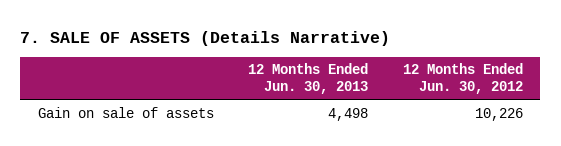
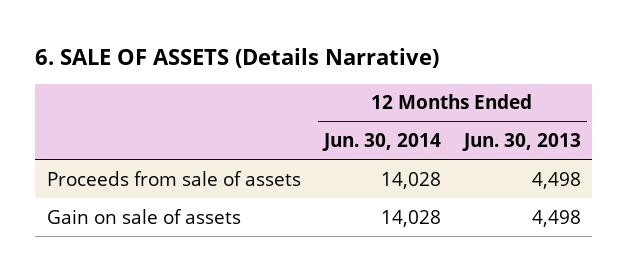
- 7. SALE OF ASSETS (Details Narrative)
+ 6. SALE OF ASSETS (Details Narrative)
- | 12 Months Ended Jun. 30, 2013 | 12 Months Ended Jun. 30, 2012
+ | 12 Months Ended Jun. 30, 2014 | 12 Months Ended Jun. 30, 2013
+ Proceeds from sale of assets | 14,028 | 4,498

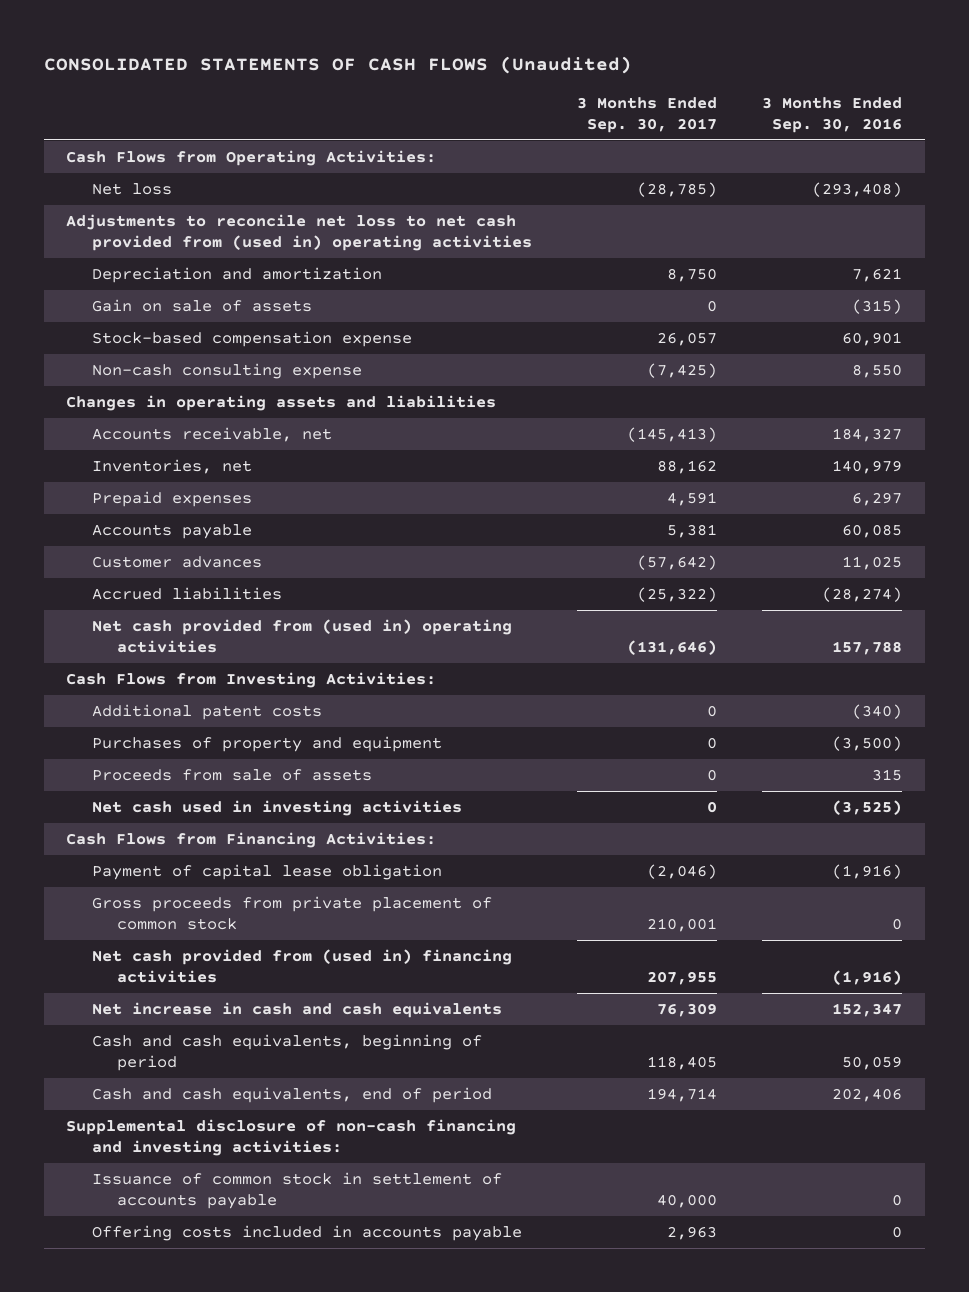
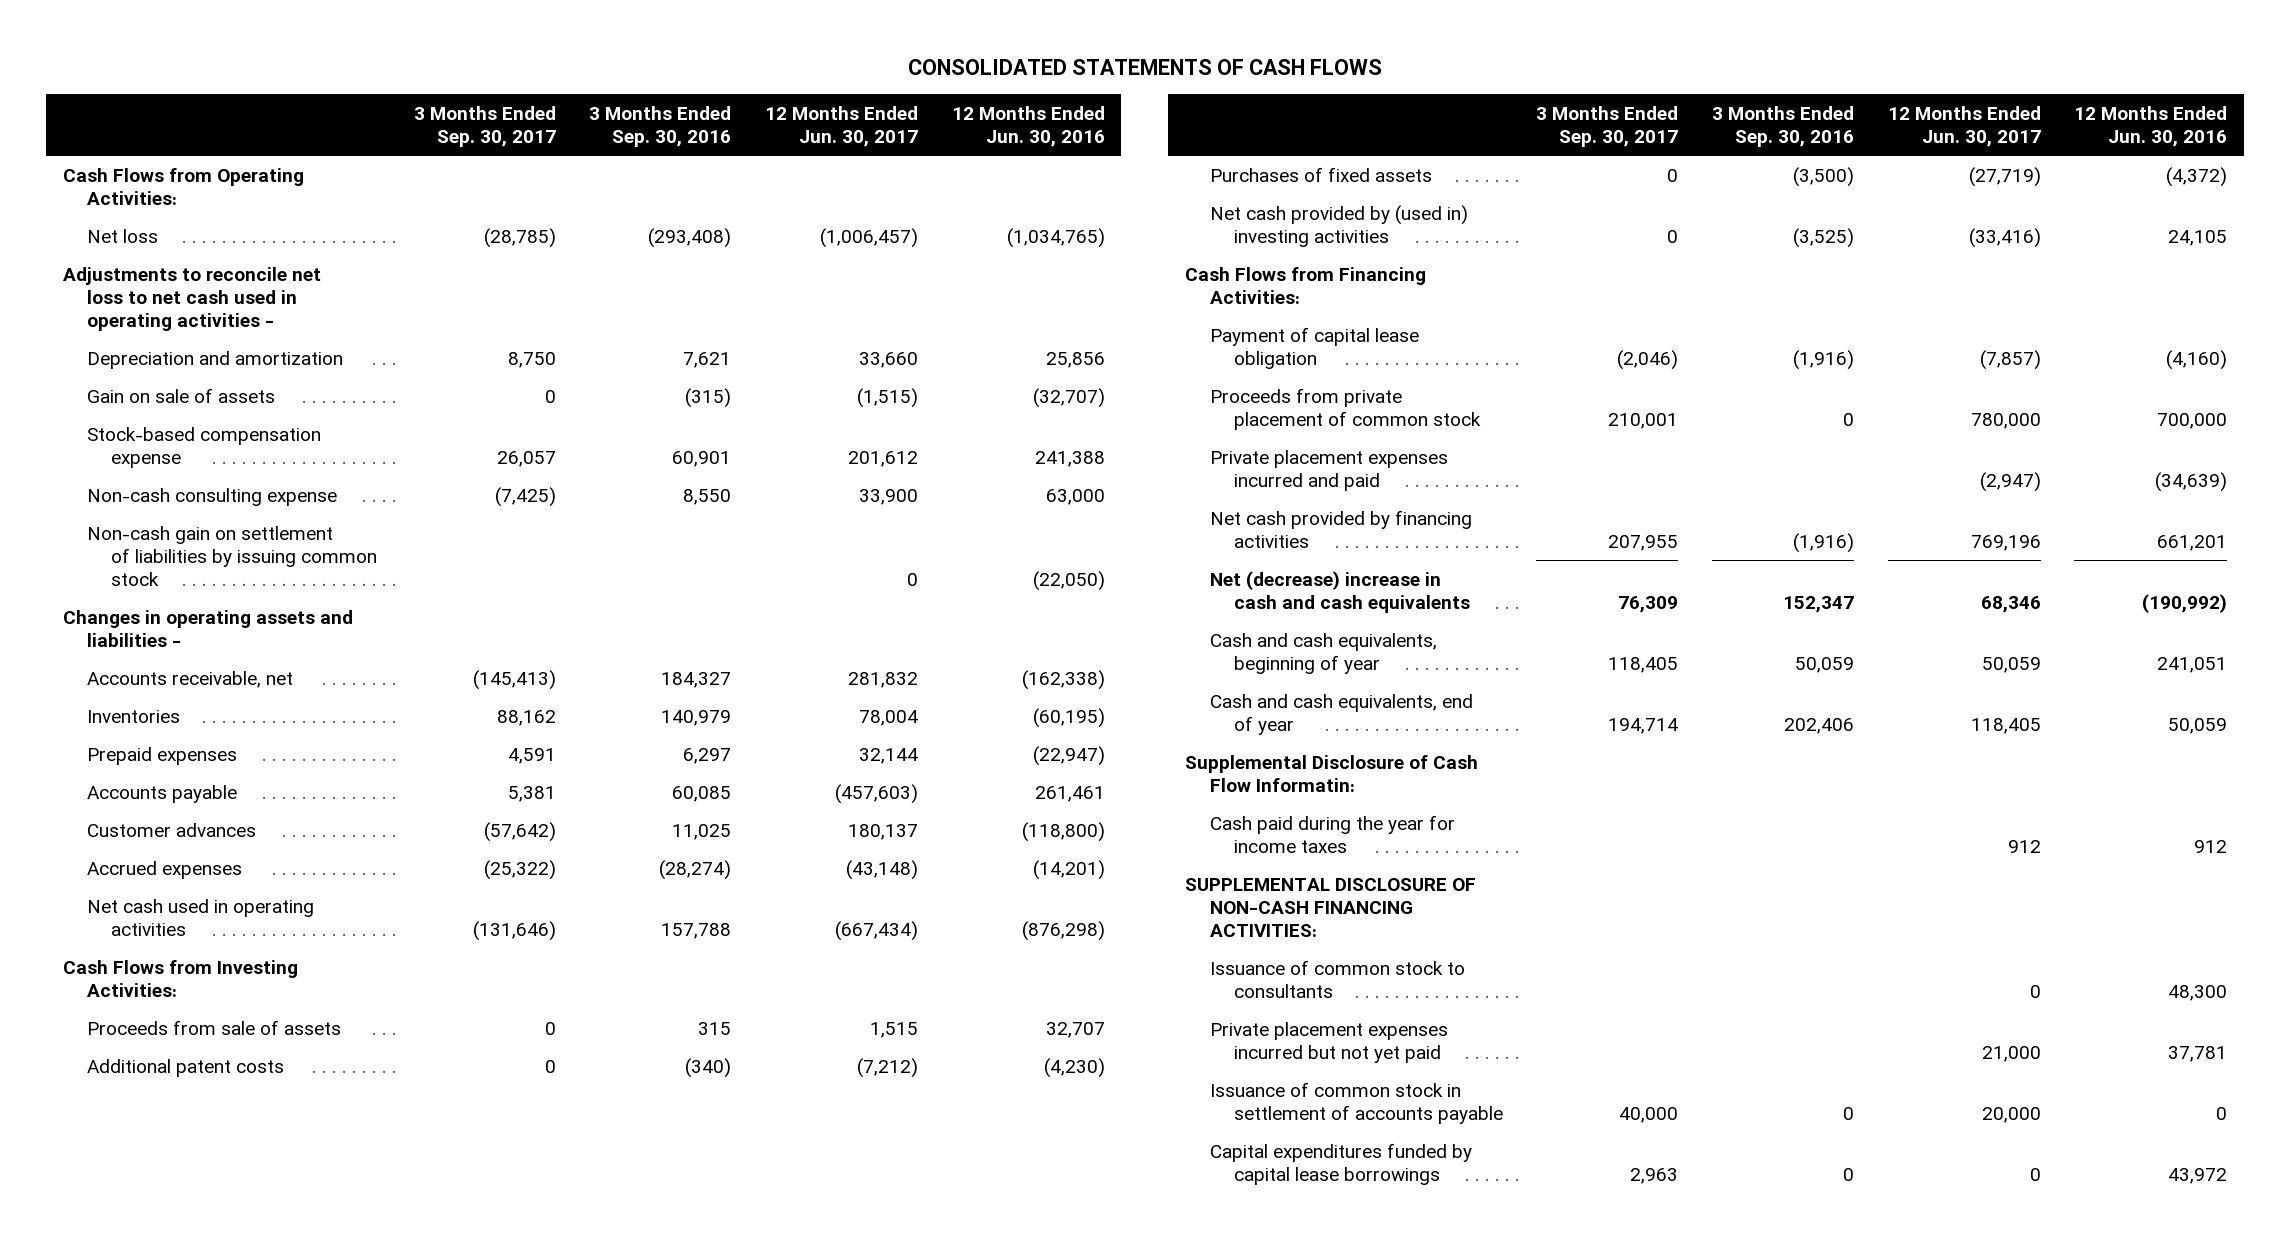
- CONSOLIDATED STATEMENTS OF CASH FLOWS (Unaudited)
+ CONSOLIDATED STATEMENTS OF CASH FLOWS
- | 3 Months Ended Sep. 30, 2017 | 3 Months Ended Sep. 30, 2016
+ | 3 Months Ended Sep. 30, 2017 | 3 Months Ended Sep. 30, 2016 | 12 Months Ended Jun. 30, 2017 | 12 Months Ended Jun. 30, 2016
- Adjustments to reconcile net loss to net cash provided from (used in) operating activities
+ Adjustments to reconcile net loss to net cash used in operating activities -
- Changes in operating assets and liabilities
+ Non-cash gain on settlement of liabilities by issuing common stock | | | 0 | (22,050)
+ Changes in operating assets and liabilities -
- Inventories, net | 88,162 | 140,979
+ Inventories | 88,162 | 140,979 | 78,004 | (60,195)
- Accrued liabilities | (25,322) | (28,274)
- Net cash provided from (used in) operating activities | (131,646) | 157,788
+ Accrued expenses | (25,322) | (28,274) | (43,148) | (14,201)
+ Net cash used in operating activities | (131,646) | 157,788 | (667,434) | (876,298)
- Purchases of property and equipment | 0 | (3,500)
- Net cash used in investing activities | 0 | (3,525)
moved down: Additional patent costs | 0 | (340) | (7,212) | (4,230)
+ Purchases of fixed assets | 0 | (3,500) | (27,719) | (4,372)
+ Net cash provided by (used in) investing activities | 0 | (3,525) | (33,416) | 24,105
- Gross proceeds from private placement of common stock | 210,001 | 0
- Net cash provided from (used in) financing activities | 207,955 | (1,916)
- Net increase in cash and cash equivalents | 76,309 | 152,347
- Cash and cash equivalents, beginning of period | 118,405 | 50,059
- Cash and cash equivalents, end of period | 194,714 | 202,406
- Supplemental disclosure of non-cash financing and investing activities:
+ Proceeds from private placement of common stock | 210,001 | 0 | 780,000 | 700,000
+ Private placement expenses incurred and paid | | | (2,947) | (34,639)
+ Net cash provided by financing activities | 207,955 | (1,916) | 769,196 | 661,201
+ Net (decrease) increase in cash and cash equivalents | 76,309 | 152,347 | 68,346 | (190,992)
+ Cash and cash equivalents, beginning of year | 118,405 | 50,059 | 50,059 | 241,051
+ Cash and cash equivalents, end of year | 194,714 | 202,406 | 118,405 | 50,059
+ Supplemental Disclosure of Cash Flow Informatin:
+ Cash paid during the year for income taxes | | | 912 | 912
+ SUPPLEMENTAL DISCLOSURE OF NON-CASH FINANCING ACTIVITIES:
+ Issuance of common stock to consultants | | | 0 | 48,300
+ Private placement expenses incurred but not yet paid | | | 21,000 | 37,781
- Offering costs included in accounts payable | 2,963 | 0
+ Capital expenditures funded by capital lease borrowings | 2,963 | 0 | 0 | 43,972

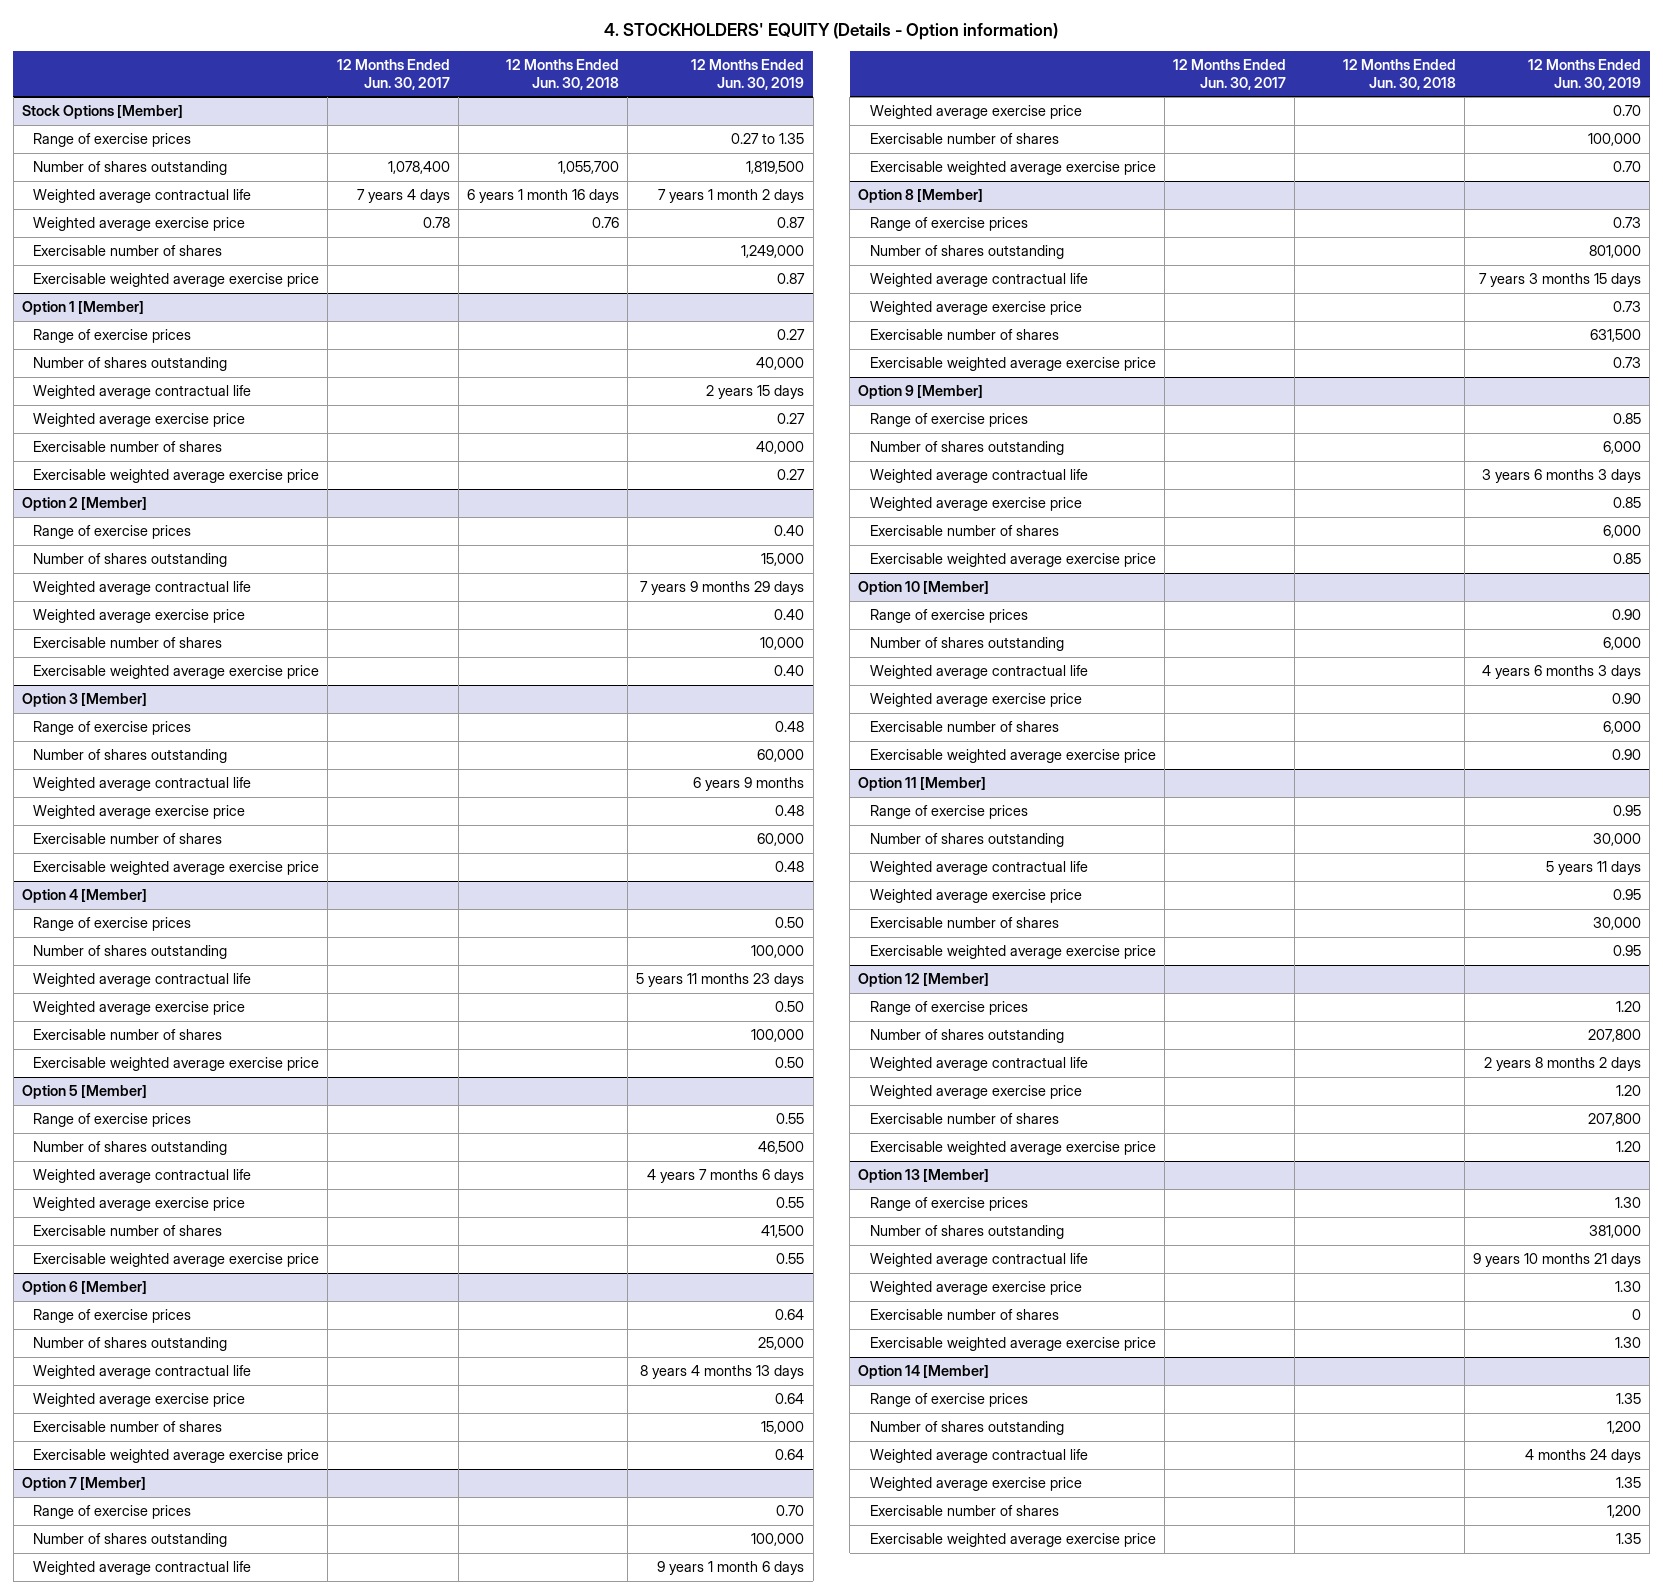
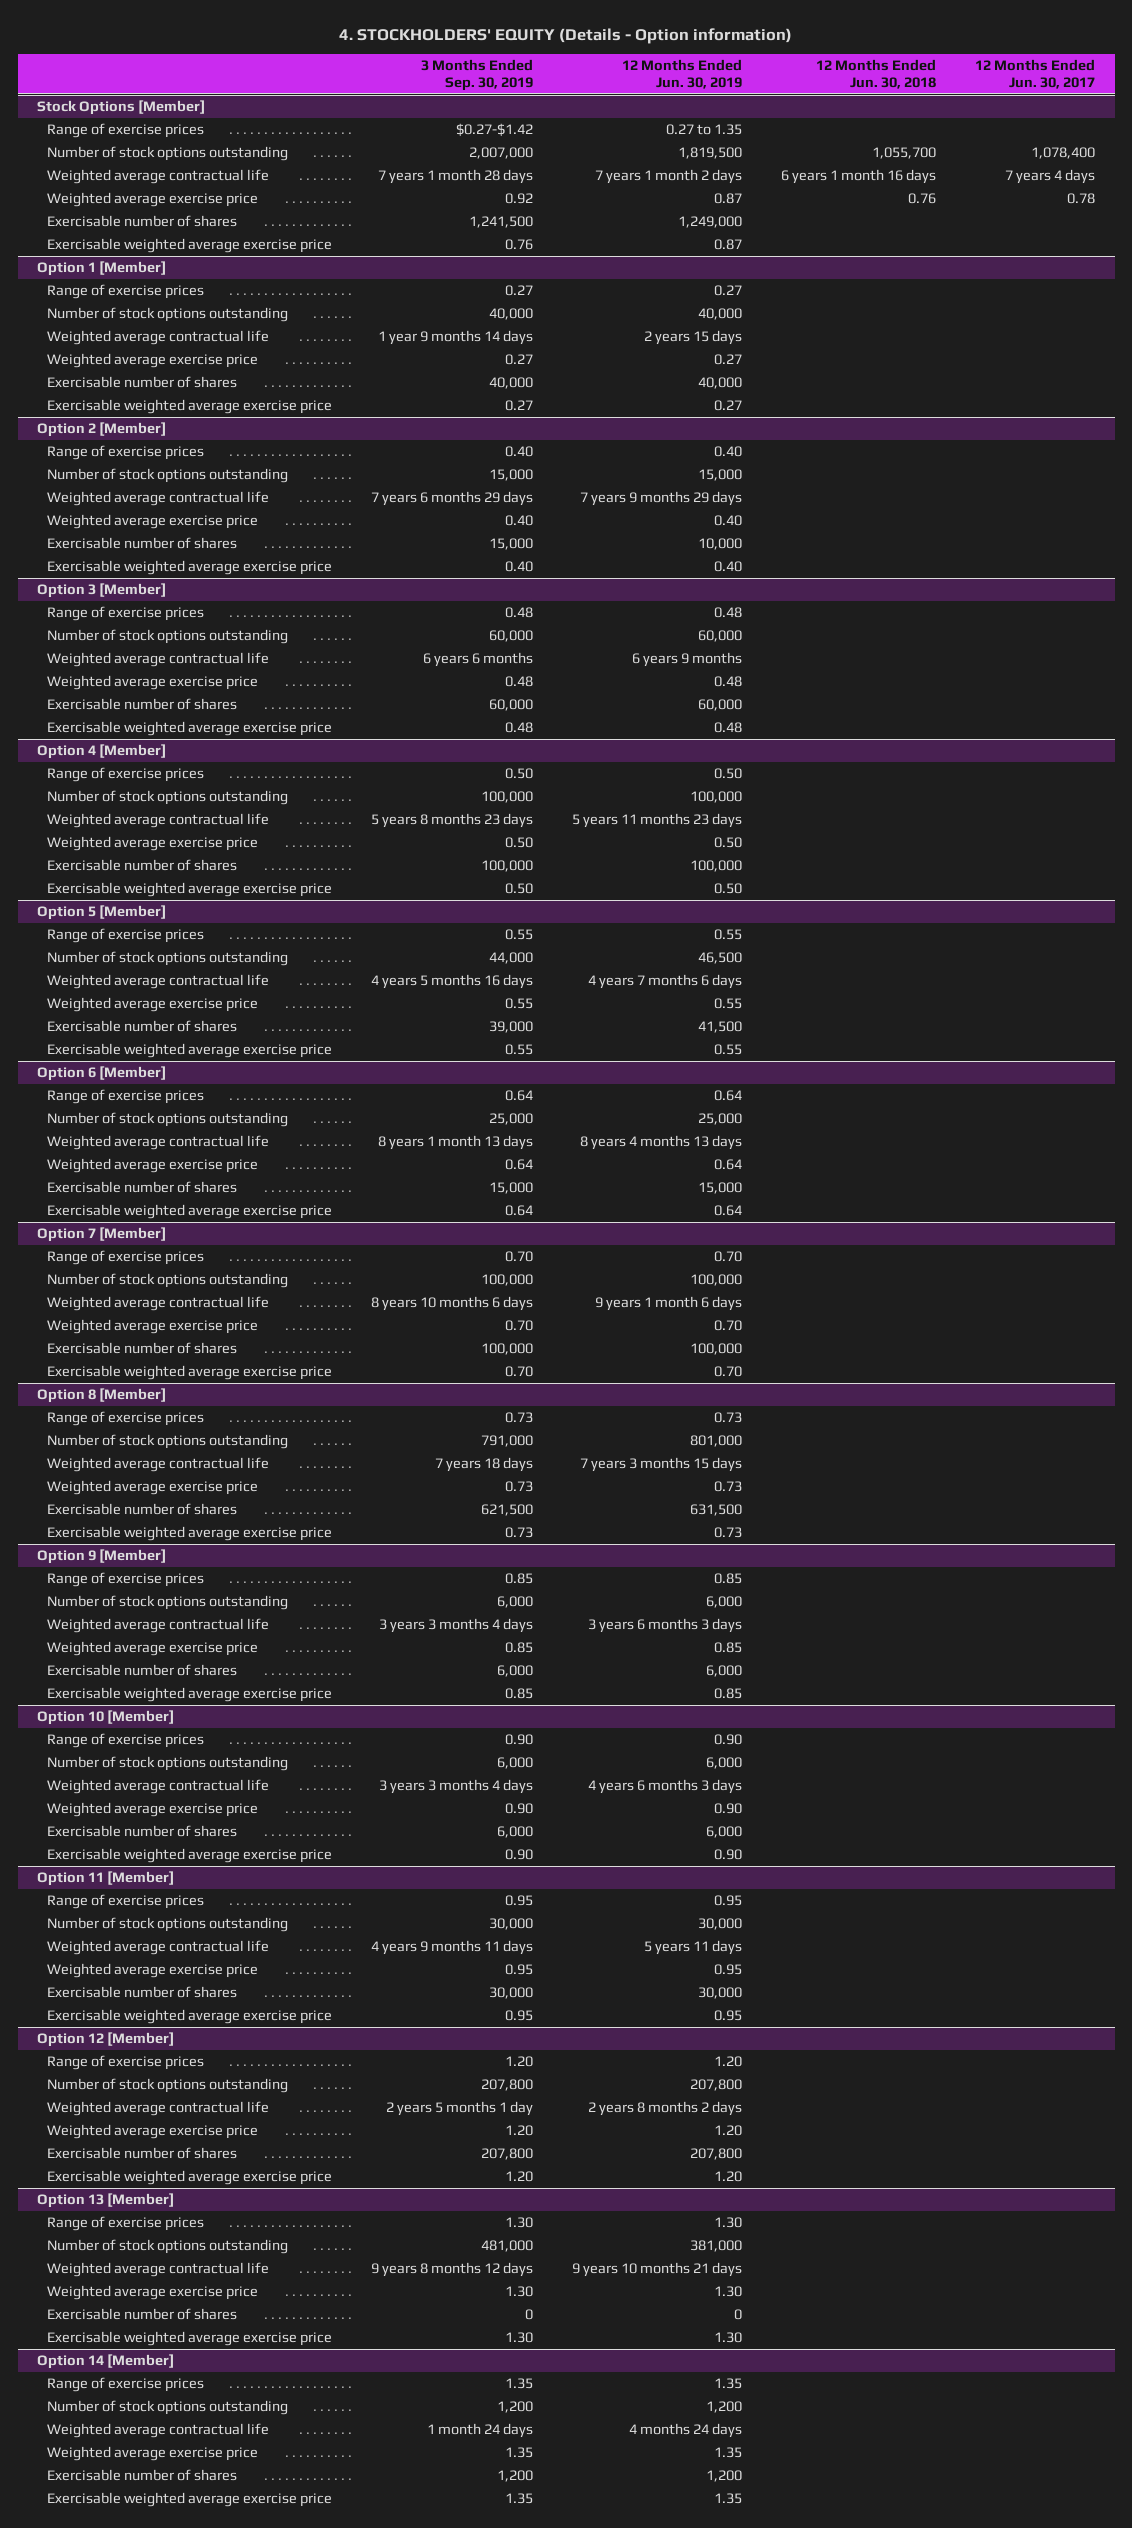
- | 12 Months Ended Jun. 30, 2017 | 12 Months Ended Jun. 30, 2018 | 12 Months Ended Jun. 30, 2019
+ | 3 Months Ended Sep. 30, 2019 | 12 Months Ended Jun. 30, 2019 | 12 Months Ended Jun. 30, 2018 | 12 Months Ended Jun. 30, 2017
@ Stock Options [Member]
- Number of shares outstanding | 1,078,400 | 1,055,700 | 1,819,500
+ Number of stock options outstanding | 2,007,000 | 1,819,500 | 1,055,700 | 1,078,400
@ Option 1 [Member]
- Number of shares outstanding | | | 40,000
+ Number of stock options outstanding | 40,000 | 40,000 | |
@ Option 2 [Member]
- Number of shares outstanding | | | 15,000
+ Number of stock options outstanding | 15,000 | 15,000 | |
@ Option 3 [Member]
- Number of shares outstanding | | | 60,000
+ Number of stock options outstanding | 60,000 | 60,000 | |
@ Option 4 [Member]
- Number of shares outstanding | | | 100,000
+ Number of stock options outstanding | 100,000 | 100,000 | |
@ Option 5 [Member]
- Number of shares outstanding | | | 46,500
+ Number of stock options outstanding | 44,000 | 46,500 | |
@ Option 6 [Member]
- Number of shares outstanding | | | 25,000
+ Number of stock options outstanding | 25,000 | 25,000 | |
@ Option 7 [Member]
- Number of shares outstanding | | | 100,000
+ Number of stock options outstanding | 100,000 | 100,000 | |
@ Option 8 [Member]
- Number of shares outstanding | | | 801,000
+ Number of stock options outstanding | 791,000 | 801,000 | |
@ Option 9 [Member]
- Number of shares outstanding | | | 6,000
+ Number of stock options outstanding | 6,000 | 6,000 | |
@ Option 10 [Member]
- Number of shares outstanding | | | 6,000
+ Number of stock options outstanding | 6,000 | 6,000 | |
@ Option 11 [Member]
- Number of shares outstanding | | | 30,000
+ Number of stock options outstanding | 30,000 | 30,000 | |
@ Option 12 [Member]
- Number of shares outstanding | | | 207,800
+ Number of stock options outstanding | 207,800 | 207,800 | |
@ Option 13 [Member]
- Number of shares outstanding | | | 381,000
+ Number of stock options outstanding | 481,000 | 381,000 | |
@ Option 14 [Member]
- Number of shares outstanding | | | 1,200
+ Number of stock options outstanding | 1,200 | 1,200 | |

